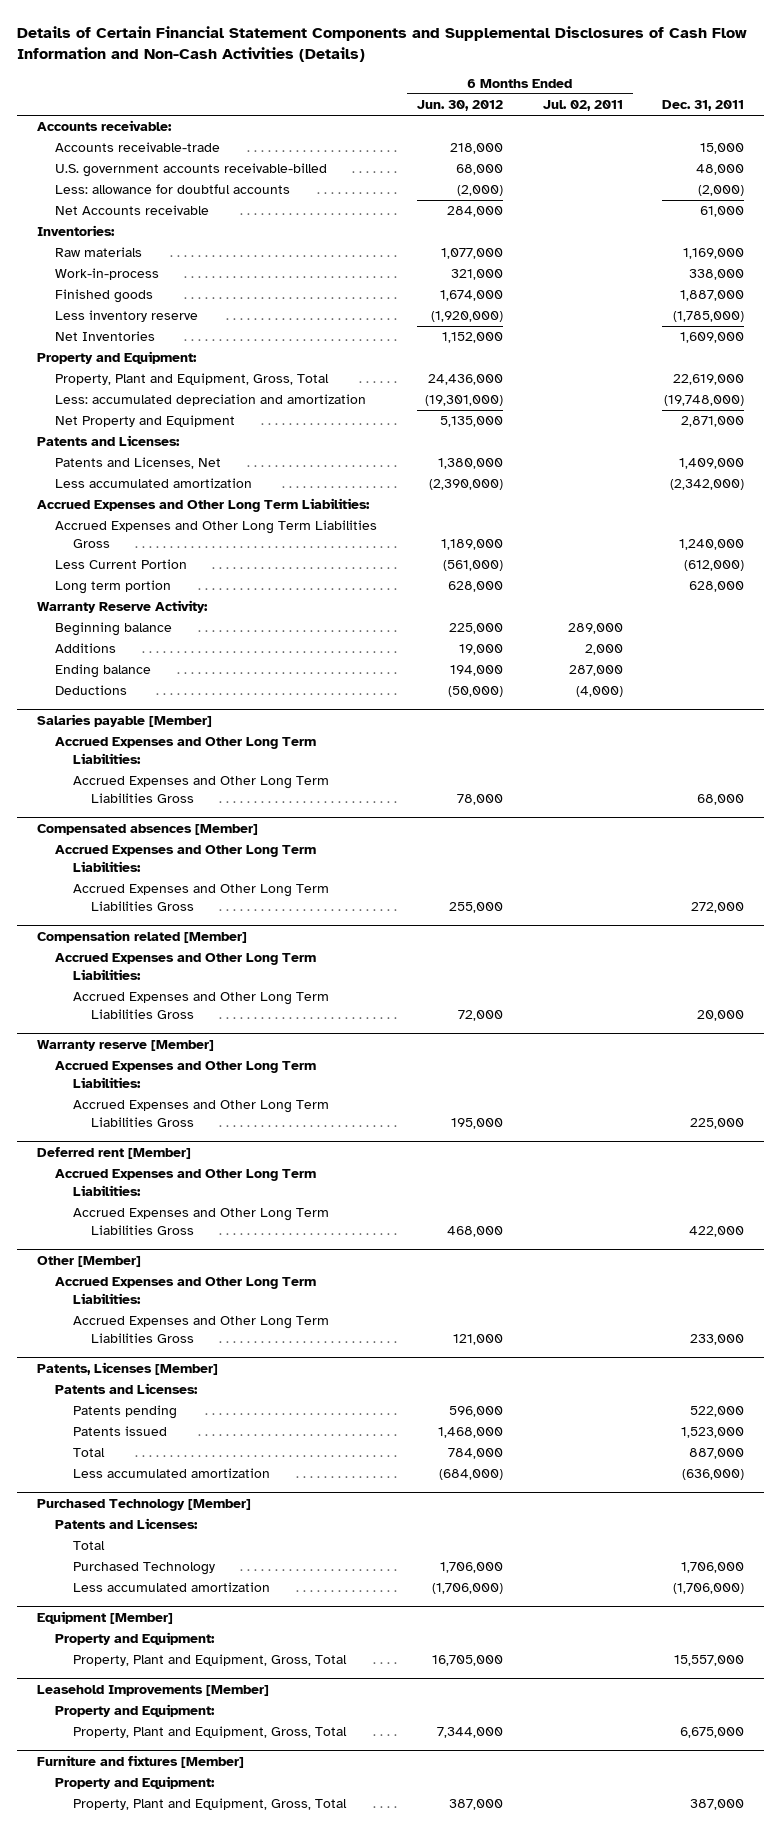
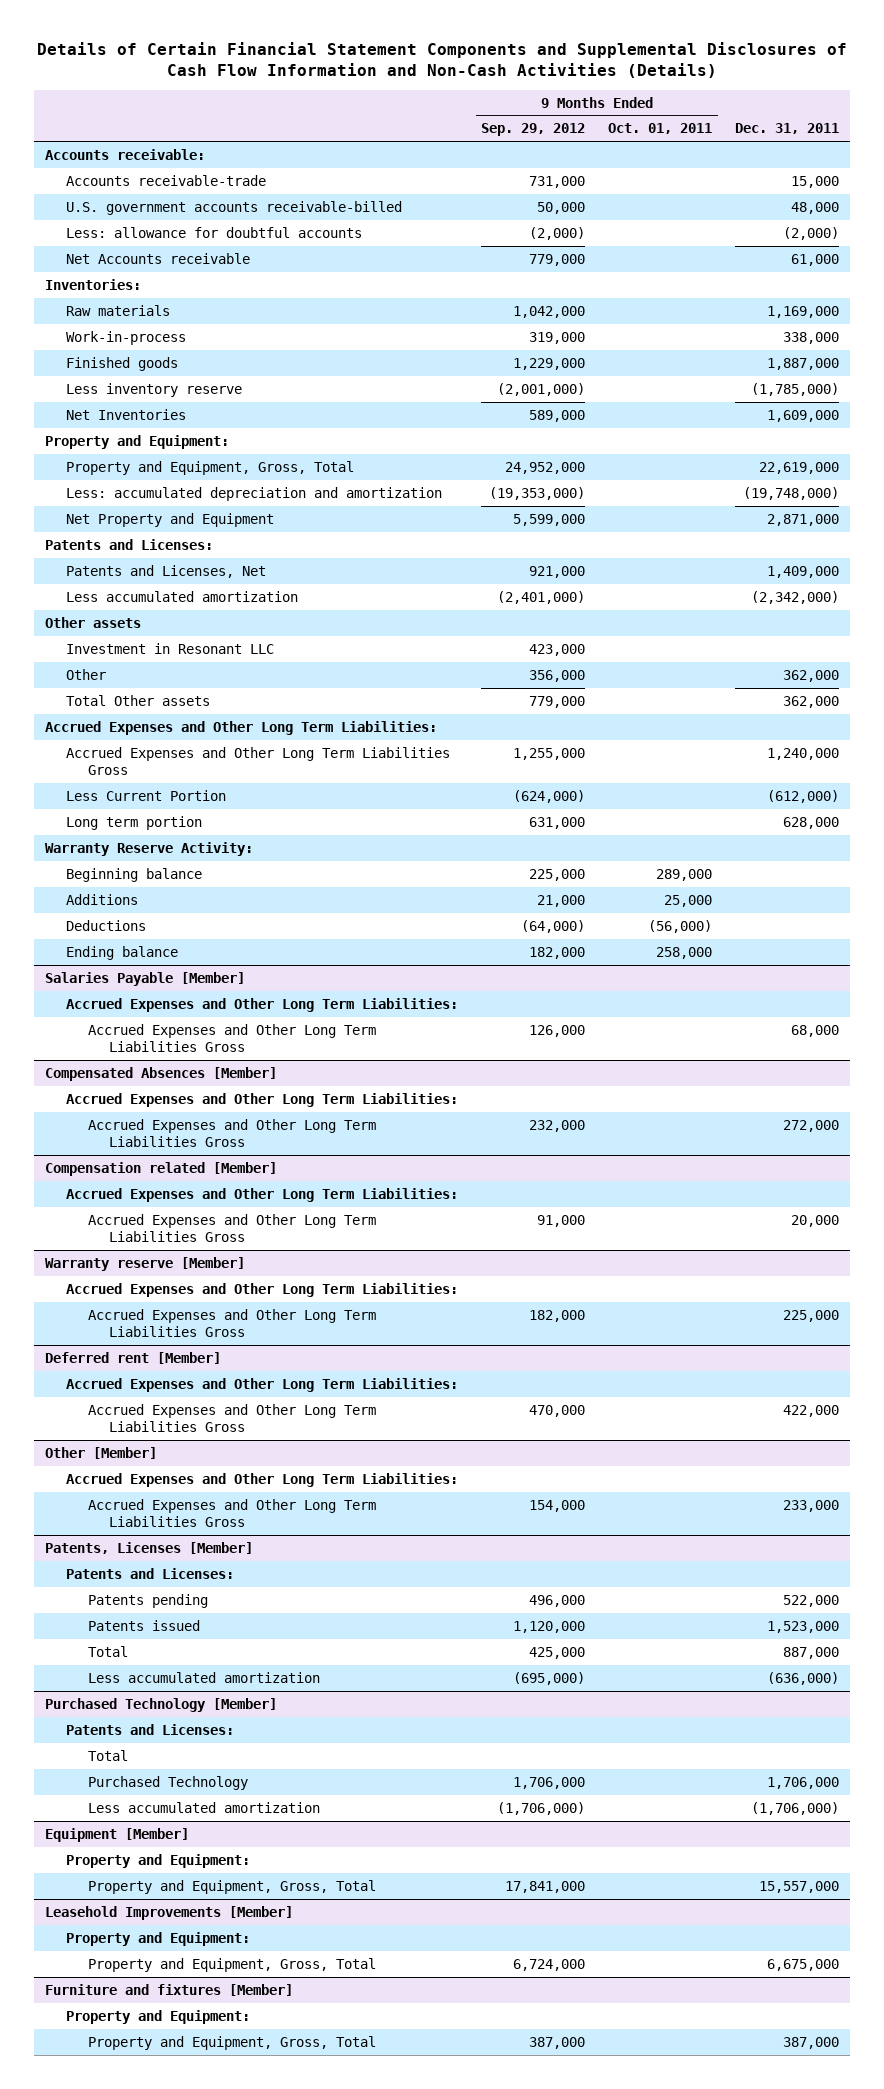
- | 6 Months Ended Jun. 30, 2012 | 6 Months Ended Jul. 02, 2011 | Dec. 31, 2011
+ | 9 Months Ended Sep. 29, 2012 | 9 Months Ended Oct. 01, 2011 | Dec. 31, 2011
- Property, Plant and Equipment, Gross, Total | 24,436,000 | | 22,619,000
+ Property and Equipment, Gross, Total | 24,952,000 | | 22,619,000
+ Other assets
+ Investment in Resonant LLC | 423,000 | |
+ Other | 356,000 | | 362,000
+ Total Other assets | 779,000 | | 362,000
- Salaries payable [Member]
moved down: Ending balance | 182,000 | 258,000 |
+ Salaries Payable [Member]
- Compensated absences [Member]
+ Compensated Absences [Member]
@ Equipment [Member]
- Property, Plant and Equipment, Gross, Total | 16,705,000 | | 15,557,000
+ Property and Equipment, Gross, Total | 17,841,000 | | 15,557,000
@ Leasehold Improvements [Member]
- Property, Plant and Equipment, Gross, Total | 7,344,000 | | 6,675,000
+ Property and Equipment, Gross, Total | 6,724,000 | | 6,675,000
@ Furniture and fixtures [Member]
- Property, Plant and Equipment, Gross, Total | 387,000 | | 387,000
+ Property and Equipment, Gross, Total | 387,000 | | 387,000

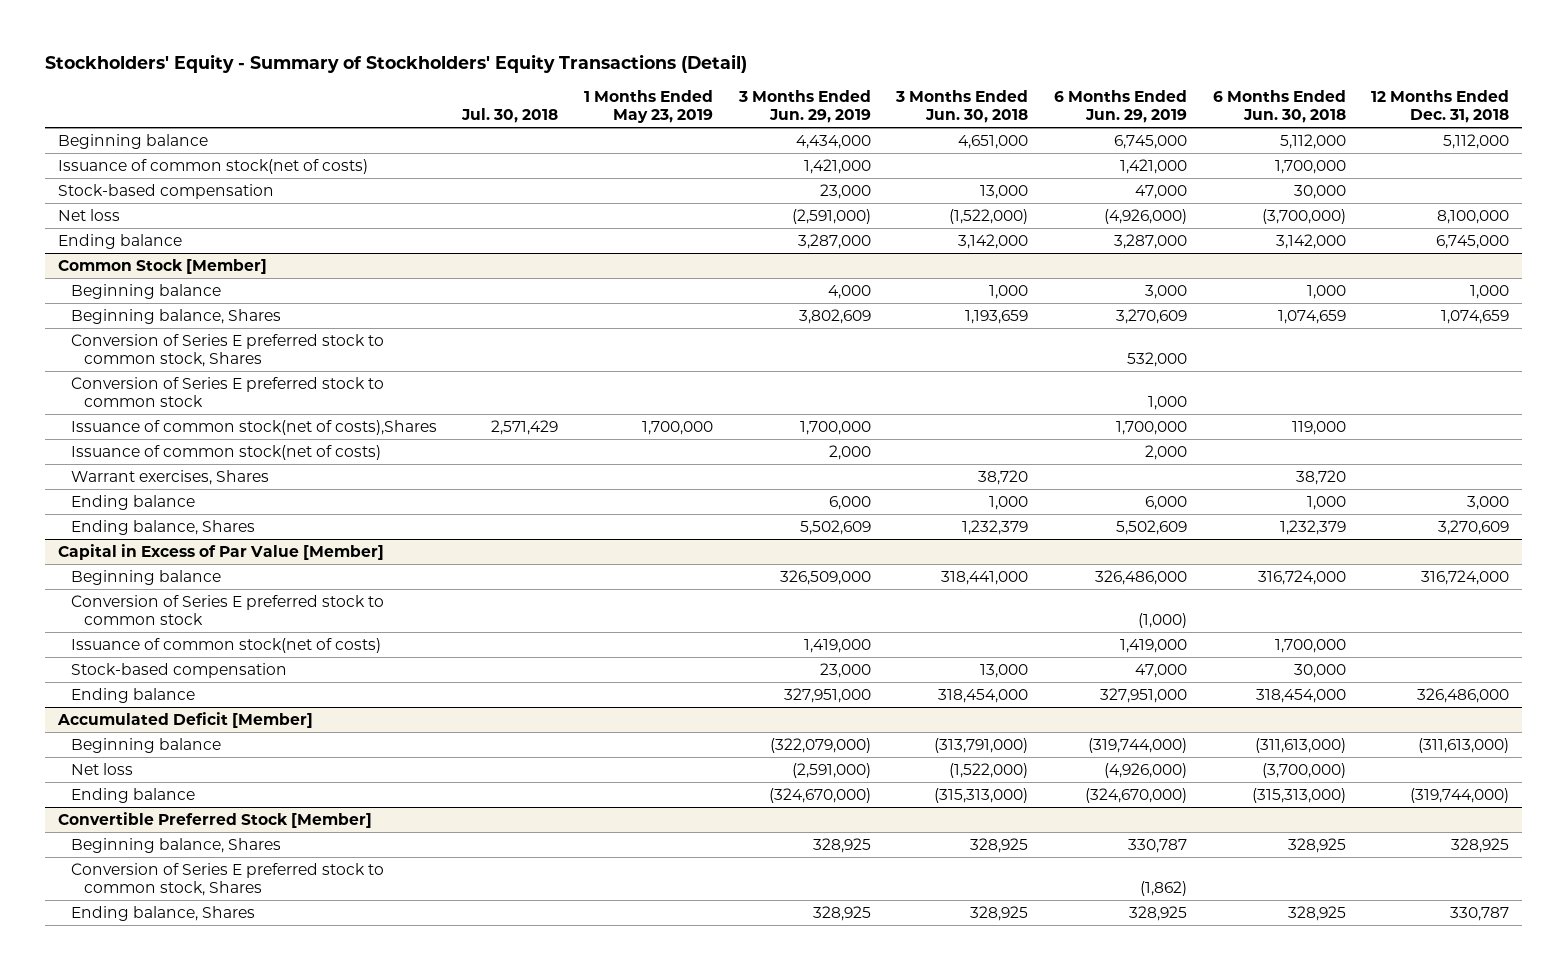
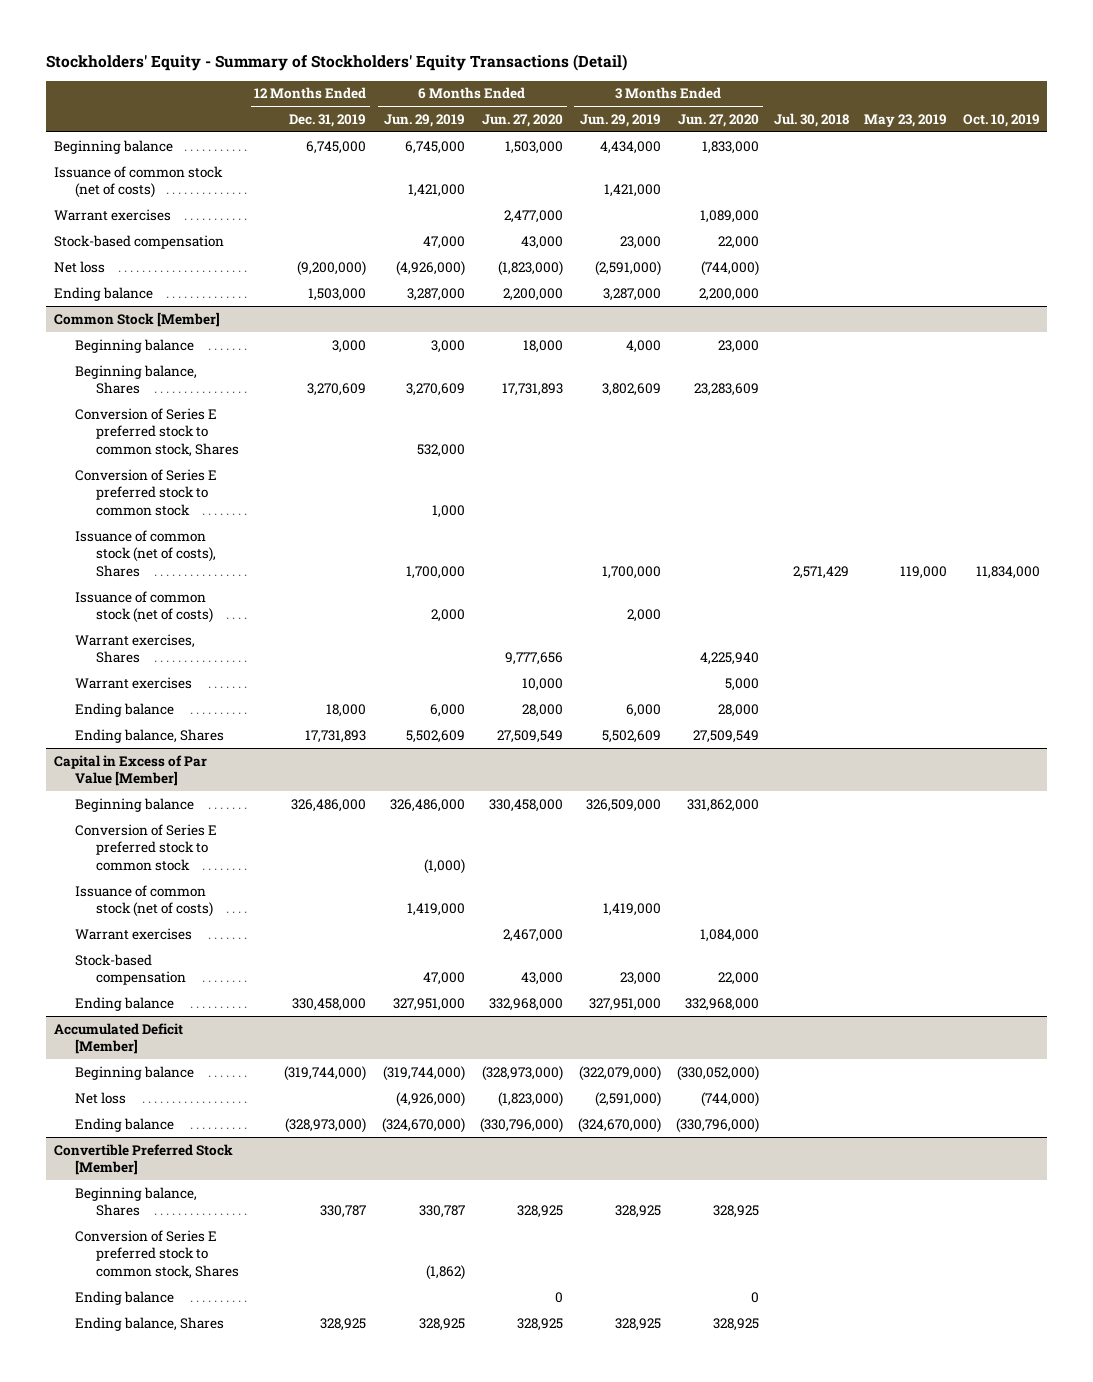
- | Jul. 30, 2018 | 1 Months Ended May 23, 2019 | 3 Months Ended Jun. 29, 2019 | 3 Months Ended Jun. 30, 2018 | 6 Months Ended Jun. 29, 2019 | 6 Months Ended Jun. 30, 2018 | 12 Months Ended Dec. 31, 2018
+ | 12 Months Ended Dec. 31, 2019 | 6 Months Ended Jun. 29, 2019 | 6 Months Ended Jun. 27, 2020 | 3 Months Ended Jun. 29, 2019 | 3 Months Ended Jun. 27, 2020 | Jul. 30, 2018 | May 23, 2019 | Oct. 10, 2019
- Issuance of common stock(net of costs) | | | 1,421,000 | | 1,421,000 | 1,700,000 |
+ Issuance of common stock (net of costs) | | 1,421,000 | | 1,421,000 | | | |
+ Warrant exercises | | | 2,477,000 | | 1,089,000 | | |
@ Common Stock [Member]
- Issuance of common stock(net of costs),Shares | 2,571,429 | 1,700,000 | 1,700,000 | | 1,700,000 | 119,000 |
- Issuance of common stock(net of costs) | | | 2,000 | | 2,000 | |
+ Issuance of common stock (net of costs), Shares | | 1,700,000 | | 1,700,000 | | 2,571,429 | 119,000 | 11,834,000
+ Issuance of common stock (net of costs) | | 2,000 | | 2,000 | | | |
+ Warrant exercises | | | 10,000 | | 5,000 | | |
@ Capital in Excess of Par Value [Member]
- Issuance of common stock(net of costs) | | | 1,419,000 | | 1,419,000 | 1,700,000 |
+ Issuance of common stock (net of costs) | | 1,419,000 | | 1,419,000 | | | |
+ Warrant exercises | | | 2,467,000 | | 1,084,000 | | |
@ Convertible Preferred Stock [Member]
+ Ending balance | | | 0 | | 0 | | |

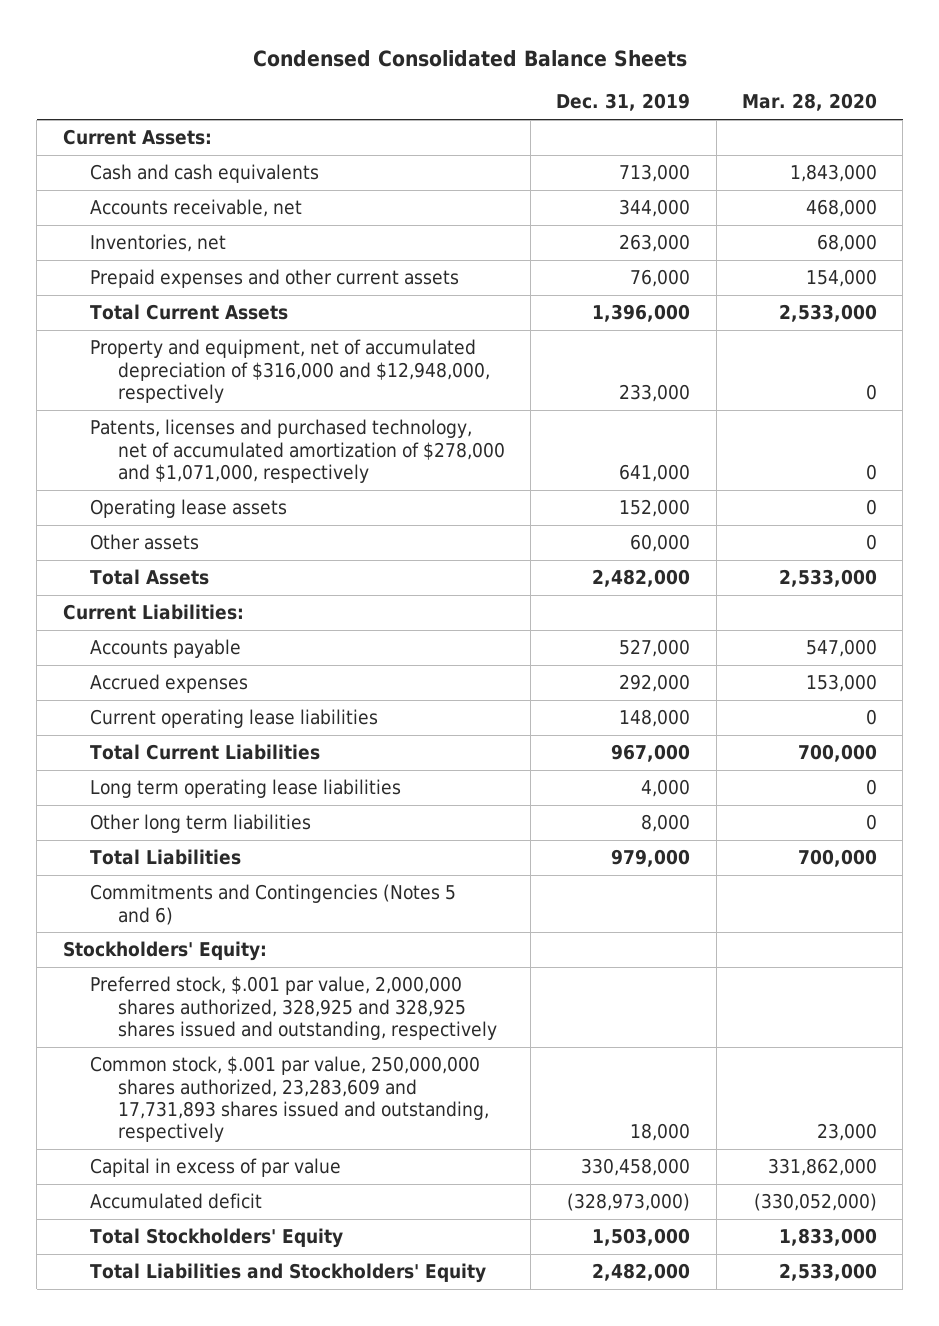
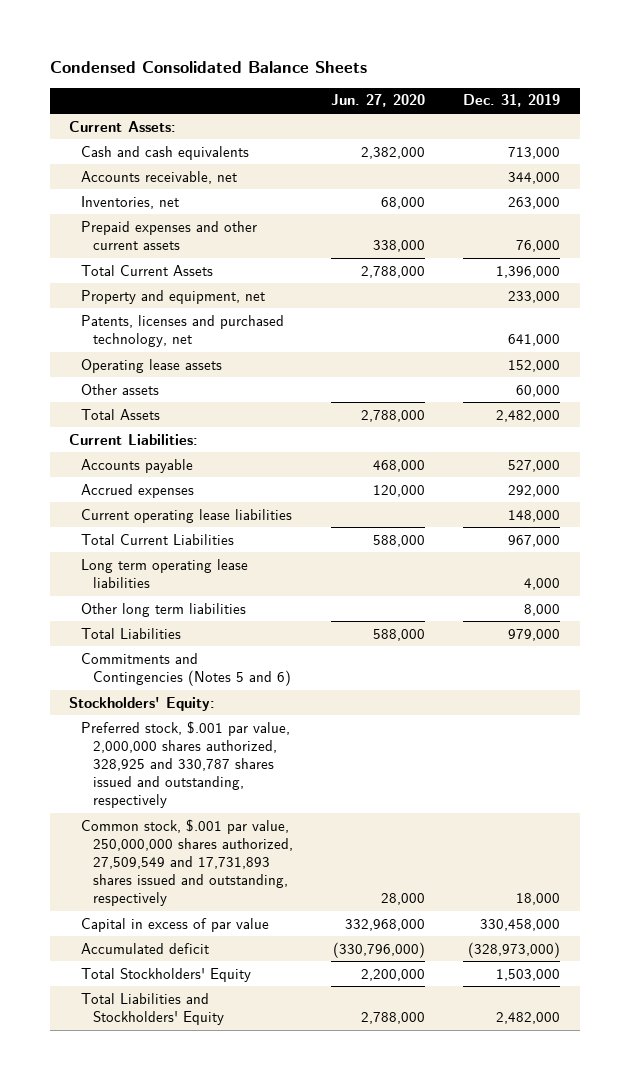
- | Dec. 31, 2019 | Mar. 28, 2020
+ | Jun. 27, 2020 | Dec. 31, 2019
- Property and equipment, net of accumulated depreciation of $316,000 and $12,948,000, respectively | 233,000 | 0
- Patents, licenses and purchased technology, net of accumulated amortization of $278,000 and $1,071,000, respectively | 641,000 | 0
+ Property and equipment, net | | 233,000
+ Patents, licenses and purchased technology, net | | 641,000
- Preferred stock, $.001 par value, 2,000,000 shares authorized, 328,925 and 328,925 shares issued and outstanding, respectively
- Common stock, $.001 par value, 250,000,000 shares authorized, 23,283,609 and 17,731,893 shares issued and outstanding, respectively | 18,000 | 23,000
+ Preferred stock, $.001 par value, 2,000,000 shares authorized, 328,925 and 330,787 shares issued and outstanding, respectively
+ Common stock, $.001 par value, 250,000,000 shares authorized, 27,509,549 and 17,731,893 shares issued and outstanding, respectively | 28,000 | 18,000

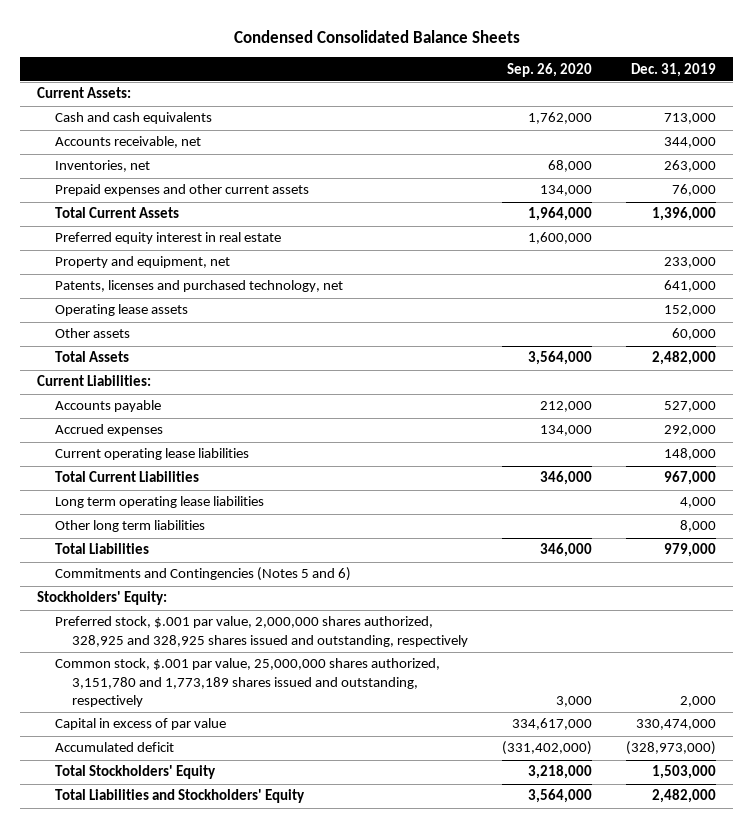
- | Jun. 27, 2020 | Dec. 31, 2019
+ | Sep. 26, 2020 | Dec. 31, 2019
+ Preferred equity interest in real estate | 1,600,000 |
- Preferred stock, $.001 par value, 2,000,000 shares authorized, 328,925 and 330,787 shares issued and outstanding, respectively
- Common stock, $.001 par value, 250,000,000 shares authorized, 27,509,549 and 17,731,893 shares issued and outstanding, respectively | 28,000 | 18,000
- Capital in excess of par value | 332,968,000 | 330,458,000
+ Preferred stock, $.001 par value, 2,000,000 shares authorized, 328,925 and 328,925 shares issued and outstanding, respectively
+ Common stock, $.001 par value, 25,000,000 shares authorized, 3,151,780 and 1,773,189 shares issued and outstanding, respectively | 3,000 | 2,000
+ Capital in excess of par value | 334,617,000 | 330,474,000

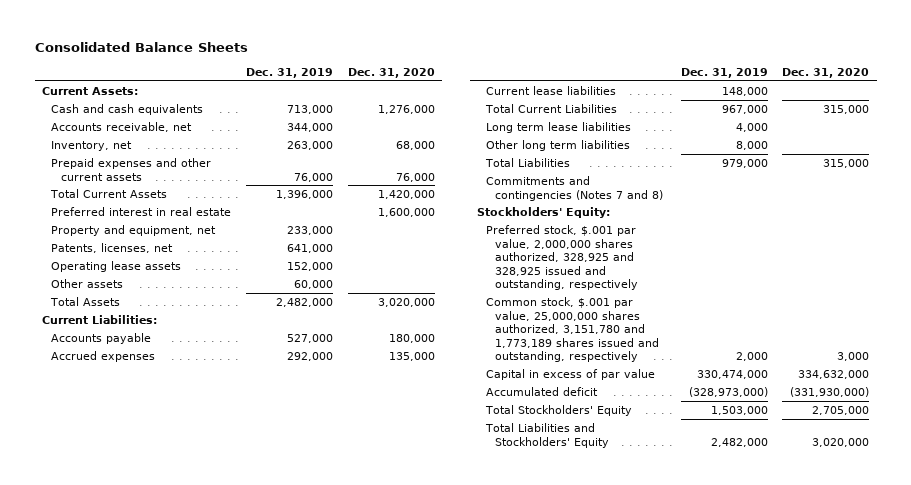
- Condensed Consolidated Balance Sheets
+ Consolidated Balance Sheets
- | Sep. 26, 2020 | Dec. 31, 2019
+ | Dec. 31, 2019 | Dec. 31, 2020
- Inventories, net | 68,000 | 263,000
+ Inventory, net | 263,000 | 68,000
- Preferred equity interest in real estate | 1,600,000 |
+ Preferred interest in real estate | | 1,600,000
- Patents, licenses and purchased technology, net | | 641,000
+ Patents, licenses, net | 641,000 |
- Current operating lease liabilities | | 148,000
+ Current lease liabilities | 148,000 |
- Long term operating lease liabilities | | 4,000
+ Long term lease liabilities | 4,000 |
- Commitments and Contingencies (Notes 5 and 6)
+ Commitments and contingencies (Notes 7 and 8)
- Preferred stock, $.001 par value, 2,000,000 shares authorized, 328,925 and 328,925 shares issued and outstanding, respectively
+ Preferred stock, $.001 par value, 2,000,000 shares authorized, 328,925 and 328,925 issued and outstanding, respectively

